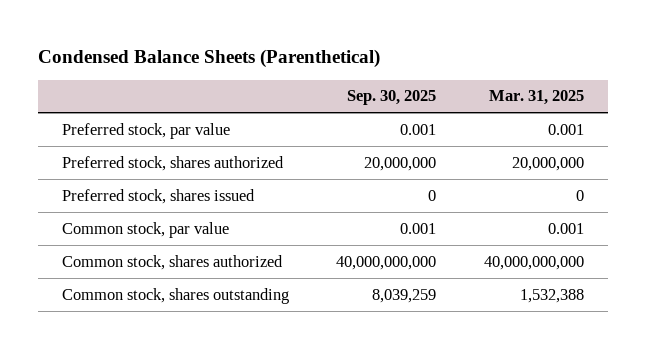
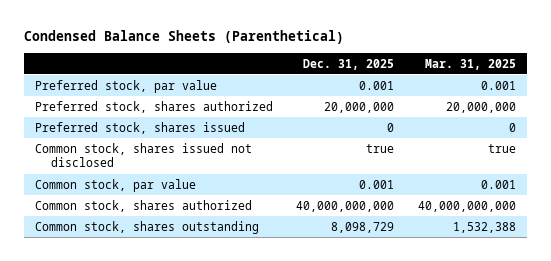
- | Sep. 30, 2025 | Mar. 31, 2025
+ | Dec. 31, 2025 | Mar. 31, 2025
+ Common stock, shares issued not disclosed | true | true

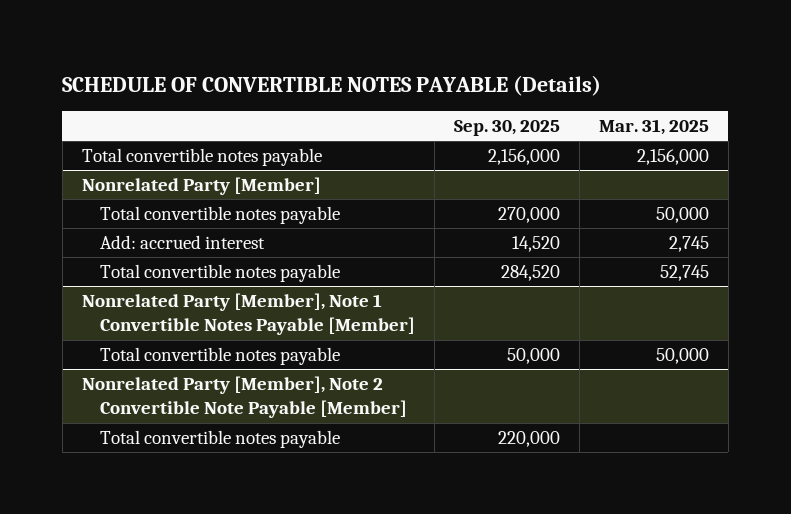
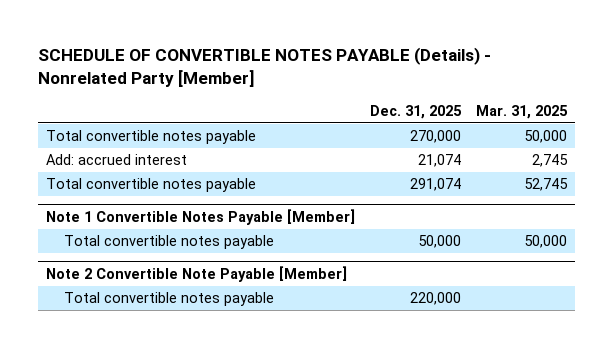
- SCHEDULE OF CONVERTIBLE NOTES PAYABLE (Details)
+ SCHEDULE OF CONVERTIBLE NOTES PAYABLE (Details) - Nonrelated Party [Member]
- | Sep. 30, 2025 | Mar. 31, 2025
+ | Dec. 31, 2025 | Mar. 31, 2025
- Total convertible notes payable | 2,156,000 | 2,156,000
- Nonrelated Party [Member]
- Nonrelated Party [Member], Note 1 Convertible Notes Payable [Member]
+ Note 1 Convertible Notes Payable [Member]
- Nonrelated Party [Member], Note 2 Convertible Note Payable [Member]
+ Note 2 Convertible Note Payable [Member]

